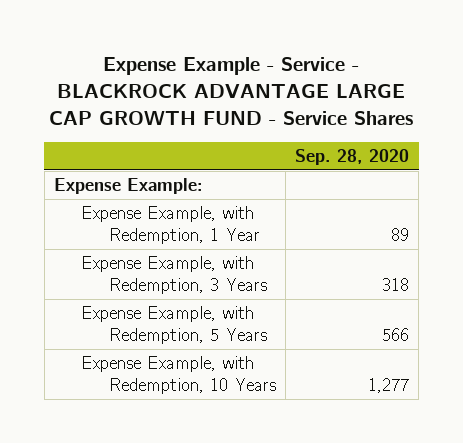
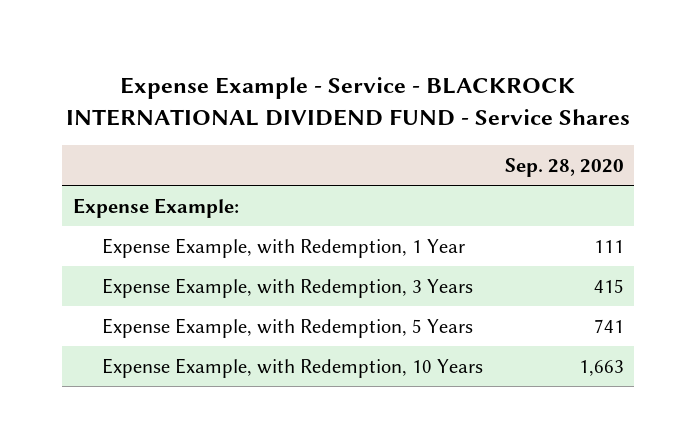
- Expense Example - Service - BLACKROCK ADVANTAGE LARGE CAP GROWTH FUND - Service Shares
+ Expense Example - Service - BLACKROCK INTERNATIONAL DIVIDEND FUND - Service Shares
- Expense Example, with Redemption, 1 Year | 89
- Expense Example, with Redemption, 3 Years | 318
- Expense Example, with Redemption, 5 Years | 566
- Expense Example, with Redemption, 10 Years | 1,277
+ Expense Example, with Redemption, 1 Year | 111
+ Expense Example, with Redemption, 3 Years | 415
+ Expense Example, with Redemption, 5 Years | 741
+ Expense Example, with Redemption, 10 Years | 1,663

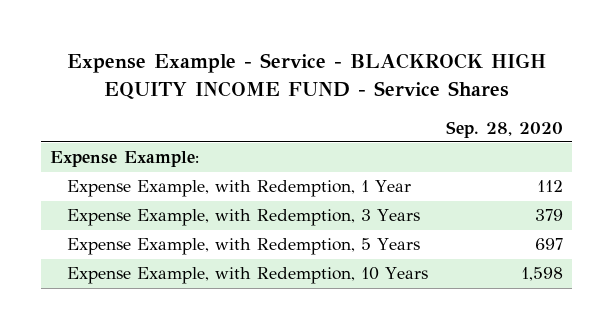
- Expense Example - Service - BLACKROCK INTERNATIONAL DIVIDEND FUND - Service Shares
+ Expense Example - Service - BLACKROCK HIGH EQUITY INCOME FUND - Service Shares
- Expense Example, with Redemption, 1 Year | 111
- Expense Example, with Redemption, 3 Years | 415
- Expense Example, with Redemption, 5 Years | 741
- Expense Example, with Redemption, 10 Years | 1,663
+ Expense Example, with Redemption, 1 Year | 112
+ Expense Example, with Redemption, 3 Years | 379
+ Expense Example, with Redemption, 5 Years | 697
+ Expense Example, with Redemption, 10 Years | 1,598

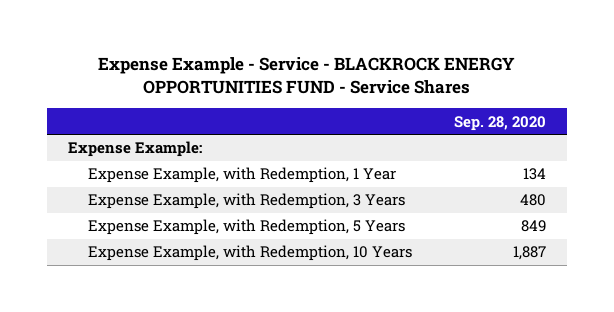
- Expense Example - Service - BLACKROCK HIGH EQUITY INCOME FUND - Service Shares
+ Expense Example - Service - BLACKROCK ENERGY OPPORTUNITIES FUND - Service Shares
- Expense Example, with Redemption, 1 Year | 112
- Expense Example, with Redemption, 3 Years | 379
- Expense Example, with Redemption, 5 Years | 697
- Expense Example, with Redemption, 10 Years | 1,598
+ Expense Example, with Redemption, 1 Year | 134
+ Expense Example, with Redemption, 3 Years | 480
+ Expense Example, with Redemption, 5 Years | 849
+ Expense Example, with Redemption, 10 Years | 1,887

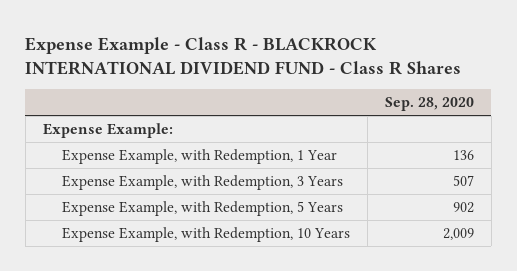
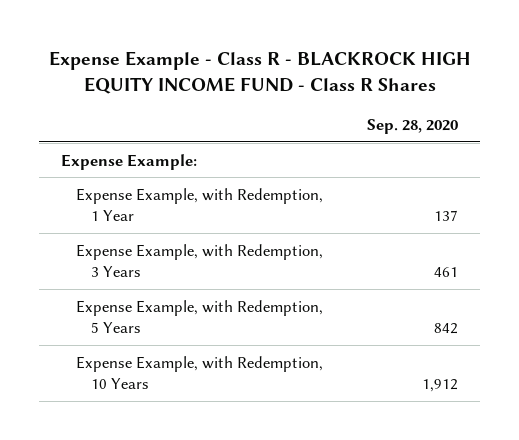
- Expense Example - Class R - BLACKROCK INTERNATIONAL DIVIDEND FUND - Class R Shares
+ Expense Example - Class R - BLACKROCK HIGH EQUITY INCOME FUND - Class R Shares
- Expense Example, with Redemption, 1 Year | 136
- Expense Example, with Redemption, 3 Years | 507
- Expense Example, with Redemption, 5 Years | 902
- Expense Example, with Redemption, 10 Years | 2,009
+ Expense Example, with Redemption, 1 Year | 137
+ Expense Example, with Redemption, 3 Years | 461
+ Expense Example, with Redemption, 5 Years | 842
+ Expense Example, with Redemption, 10 Years | 1,912

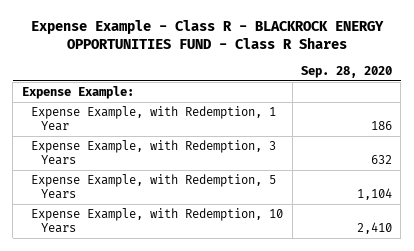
- Expense Example - Class R - BLACKROCK HIGH EQUITY INCOME FUND - Class R Shares
+ Expense Example - Class R - BLACKROCK ENERGY OPPORTUNITIES FUND - Class R Shares
- Expense Example, with Redemption, 1 Year | 137
- Expense Example, with Redemption, 3 Years | 461
- Expense Example, with Redemption, 5 Years | 842
- Expense Example, with Redemption, 10 Years | 1,912
+ Expense Example, with Redemption, 1 Year | 186
+ Expense Example, with Redemption, 3 Years | 632
+ Expense Example, with Redemption, 5 Years | 1,104
+ Expense Example, with Redemption, 10 Years | 2,410

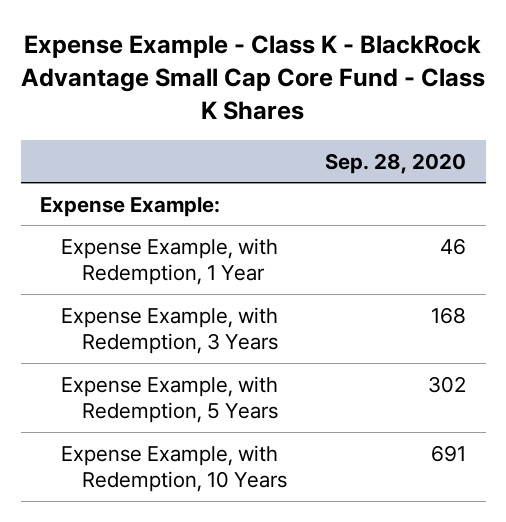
- Expense Example - Class R - BLACKROCK ENERGY OPPORTUNITIES FUND - Class R Shares
+ Expense Example - Class K - BlackRock Advantage Small Cap Core Fund - Class K Shares
- Expense Example, with Redemption, 1 Year | 186
- Expense Example, with Redemption, 3 Years | 632
- Expense Example, with Redemption, 5 Years | 1,104
- Expense Example, with Redemption, 10 Years | 2,410
+ Expense Example, with Redemption, 1 Year | 46
+ Expense Example, with Redemption, 3 Years | 168
+ Expense Example, with Redemption, 5 Years | 302
+ Expense Example, with Redemption, 10 Years | 691

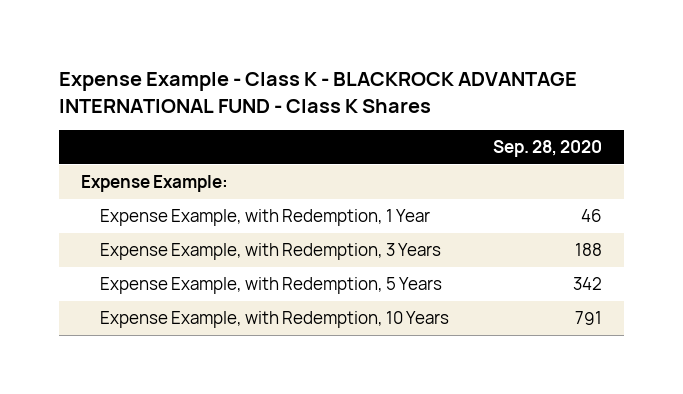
- Expense Example - Class K - BlackRock Advantage Small Cap Core Fund - Class K Shares
+ Expense Example - Class K - BLACKROCK ADVANTAGE INTERNATIONAL FUND - Class K Shares
- Expense Example, with Redemption, 3 Years | 168
- Expense Example, with Redemption, 5 Years | 302
- Expense Example, with Redemption, 10 Years | 691
+ Expense Example, with Redemption, 3 Years | 188
+ Expense Example, with Redemption, 5 Years | 342
+ Expense Example, with Redemption, 10 Years | 791

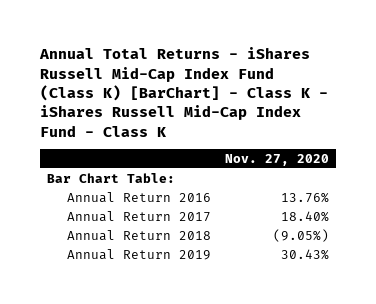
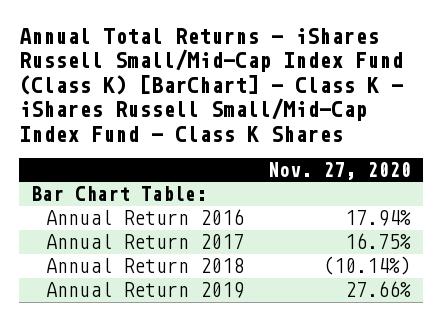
- Annual Total Returns - iShares Russell Mid-Cap Index Fund (Class K) [BarChart] - Class K - iShares Russell Mid-Cap Index Fund - Class K
+ Annual Total Returns - iShares Russell Small/Mid-Cap Index Fund (Class K) [BarChart] - Class K - iShares Russell Small/Mid-Cap Index Fund - Class K Shares
- Annual Return 2016 | 13.76%
- Annual Return 2017 | 18.40%
- Annual Return 2018 | (9.05%)
- Annual Return 2019 | 30.43%
+ Annual Return 2016 | 17.94%
+ Annual Return 2017 | 16.75%
+ Annual Return 2018 | (10.14%)
+ Annual Return 2019 | 27.66%

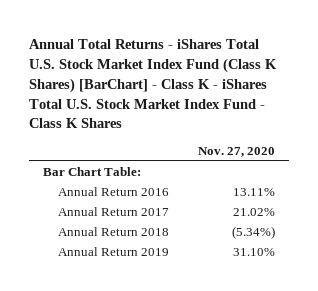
- Annual Total Returns - iShares Russell Small/Mid-Cap Index Fund (Class K) [BarChart] - Class K - iShares Russell Small/Mid-Cap Index Fund - Class K Shares
+ Annual Total Returns - iShares Total U.S. Stock Market Index Fund (Class K Shares) [BarChart] - Class K - iShares Total U.S. Stock Market Index Fund - Class K Shares
- Annual Return 2016 | 17.94%
- Annual Return 2017 | 16.75%
- Annual Return 2018 | (10.14%)
- Annual Return 2019 | 27.66%
+ Annual Return 2016 | 13.11%
+ Annual Return 2017 | 21.02%
+ Annual Return 2018 | (5.34%)
+ Annual Return 2019 | 31.10%

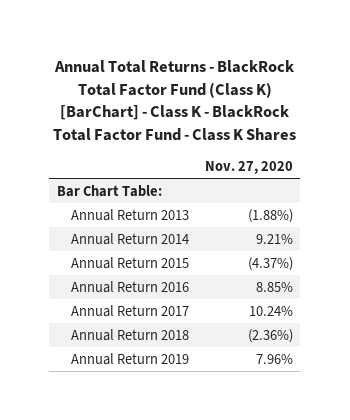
- Annual Total Returns - iShares Total U.S. Stock Market Index Fund (Class K Shares) [BarChart] - Class K - iShares Total U.S. Stock Market Index Fund - Class K Shares
+ Annual Total Returns - BlackRock Total Factor Fund (Class K) [BarChart] - Class K - BlackRock Total Factor Fund - Class K Shares
- Annual Return 2016 | 13.11%
- Annual Return 2017 | 21.02%
- Annual Return 2018 | (5.34%)
- Annual Return 2019 | 31.10%
+ Annual Return 2013 | (1.88%)
+ Annual Return 2014 | 9.21%
+ Annual Return 2015 | (4.37%)
+ Annual Return 2016 | 8.85%
+ Annual Return 2017 | 10.24%
+ Annual Return 2018 | (2.36%)
+ Annual Return 2019 | 7.96%

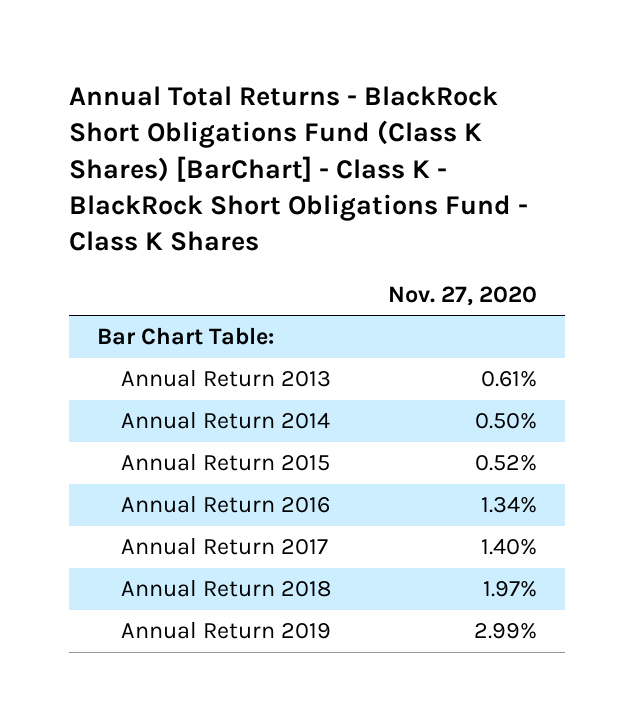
- Annual Total Returns - BlackRock Total Factor Fund (Class K) [BarChart] - Class K - BlackRock Total Factor Fund - Class K Shares
+ Annual Total Returns - BlackRock Short Obligations Fund (Class K Shares) [BarChart] - Class K - BlackRock Short Obligations Fund - Class K Shares
- Annual Return 2013 | (1.88%)
- Annual Return 2014 | 9.21%
- Annual Return 2015 | (4.37%)
- Annual Return 2016 | 8.85%
- Annual Return 2017 | 10.24%
- Annual Return 2018 | (2.36%)
- Annual Return 2019 | 7.96%
+ Annual Return 2013 | 0.61%
+ Annual Return 2014 | 0.50%
+ Annual Return 2015 | 0.52%
+ Annual Return 2016 | 1.34%
+ Annual Return 2017 | 1.40%
+ Annual Return 2018 | 1.97%
+ Annual Return 2019 | 2.99%

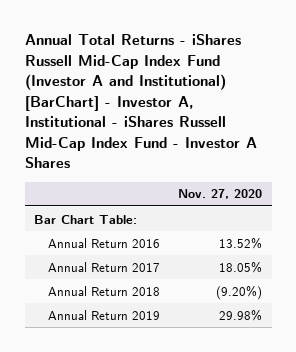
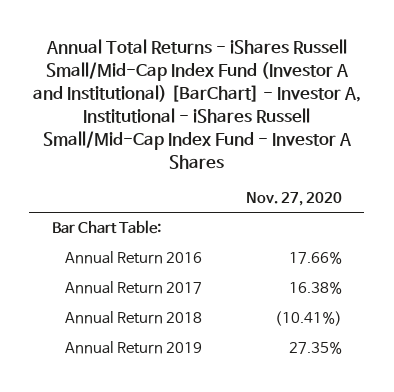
- Annual Total Returns - iShares Russell Mid-Cap Index Fund (Investor A and Institutional) [BarChart] - Investor A, Institutional - iShares Russell Mid-Cap Index Fund - Investor A Shares
+ Annual Total Returns - iShares Russell Small/Mid-Cap Index Fund (Investor A and Institutional) [BarChart] - Investor A, Institutional - iShares Russell Small/Mid-Cap Index Fund - Investor A Shares
- Annual Return 2016 | 13.52%
- Annual Return 2017 | 18.05%
- Annual Return 2018 | (9.20%)
- Annual Return 2019 | 29.98%
+ Annual Return 2016 | 17.66%
+ Annual Return 2017 | 16.38%
+ Annual Return 2018 | (10.41%)
+ Annual Return 2019 | 27.35%

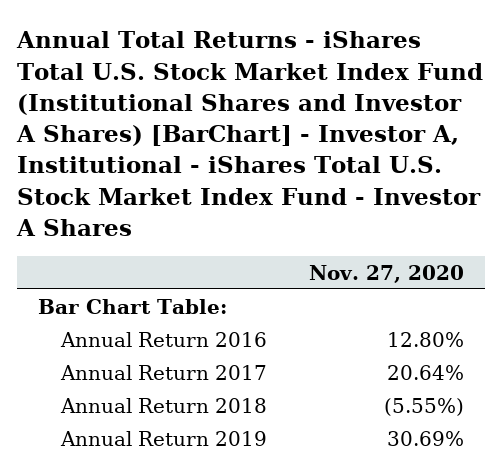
- Annual Total Returns - iShares Russell Small/Mid-Cap Index Fund (Investor A and Institutional) [BarChart] - Investor A, Institutional - iShares Russell Small/Mid-Cap Index Fund - Investor A Shares
+ Annual Total Returns - iShares Total U.S. Stock Market Index Fund (Institutional Shares and Investor A Shares) [BarChart] - Investor A, Institutional - iShares Total U.S. Stock Market Index Fund - Investor A Shares
- Annual Return 2016 | 17.66%
- Annual Return 2017 | 16.38%
- Annual Return 2018 | (10.41%)
- Annual Return 2019 | 27.35%
+ Annual Return 2016 | 12.80%
+ Annual Return 2017 | 20.64%
+ Annual Return 2018 | (5.55%)
+ Annual Return 2019 | 30.69%

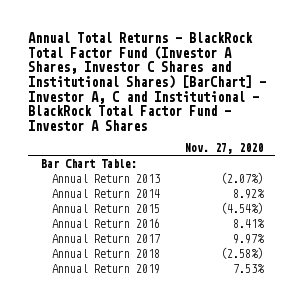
- Annual Total Returns - iShares Total U.S. Stock Market Index Fund (Institutional Shares and Investor A Shares) [BarChart] - Investor A, Institutional - iShares Total U.S. Stock Market Index Fund - Investor A Shares
+ Annual Total Returns - BlackRock Total Factor Fund (Investor A Shares, Investor C Shares and Institutional Shares) [BarChart] - Investor A, C and Institutional - BlackRock Total Factor Fund - Investor A Shares
- Annual Return 2016 | 12.80%
- Annual Return 2017 | 20.64%
- Annual Return 2018 | (5.55%)
- Annual Return 2019 | 30.69%
+ Annual Return 2013 | (2.07%)
+ Annual Return 2014 | 8.92%
+ Annual Return 2015 | (4.54%)
+ Annual Return 2016 | 8.41%
+ Annual Return 2017 | 9.97%
+ Annual Return 2018 | (2.58%)
+ Annual Return 2019 | 7.53%

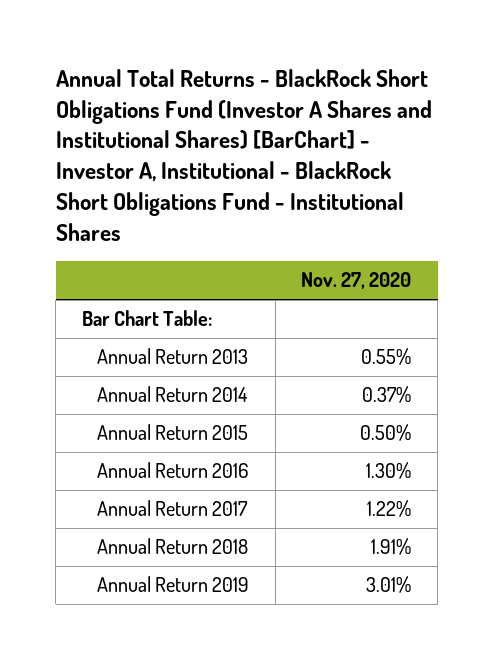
- Annual Total Returns - BlackRock Total Factor Fund (Investor A Shares, Investor C Shares and Institutional Shares) [BarChart] - Investor A, C and Institutional - BlackRock Total Factor Fund - Investor A Shares
+ Annual Total Returns - BlackRock Short Obligations Fund (Investor A Shares and Institutional Shares) [BarChart] - Investor A, Institutional - BlackRock Short Obligations Fund - Institutional Shares
- Annual Return 2013 | (2.07%)
- Annual Return 2014 | 8.92%
- Annual Return 2015 | (4.54%)
- Annual Return 2016 | 8.41%
- Annual Return 2017 | 9.97%
- Annual Return 2018 | (2.58%)
- Annual Return 2019 | 7.53%
+ Annual Return 2013 | 0.55%
+ Annual Return 2014 | 0.37%
+ Annual Return 2015 | 0.50%
+ Annual Return 2016 | 1.30%
+ Annual Return 2017 | 1.22%
+ Annual Return 2018 | 1.91%
+ Annual Return 2019 | 3.01%

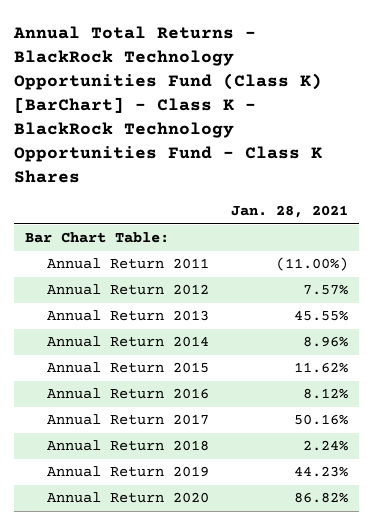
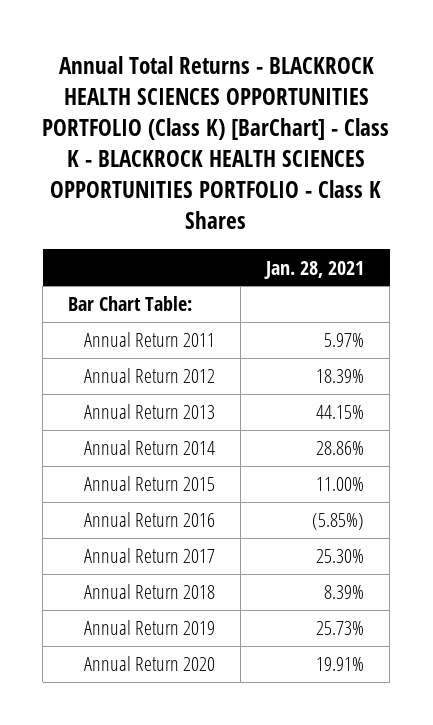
- Annual Total Returns - BlackRock Technology Opportunities Fund (Class K) [BarChart] - Class K - BlackRock Technology Opportunities Fund - Class K Shares
+ Annual Total Returns - BLACKROCK HEALTH SCIENCES OPPORTUNITIES PORTFOLIO (Class K) [BarChart] - Class K - BLACKROCK HEALTH SCIENCES OPPORTUNITIES PORTFOLIO - Class K Shares
- Annual Return 2011 | (11.00%)
- Annual Return 2012 | 7.57%
- Annual Return 2013 | 45.55%
- Annual Return 2014 | 8.96%
- Annual Return 2015 | 11.62%
- Annual Return 2016 | 8.12%
- Annual Return 2017 | 50.16%
- Annual Return 2018 | 2.24%
- Annual Return 2019 | 44.23%
- Annual Return 2020 | 86.82%
+ Annual Return 2011 | 5.97%
+ Annual Return 2012 | 18.39%
+ Annual Return 2013 | 44.15%
+ Annual Return 2014 | 28.86%
+ Annual Return 2015 | 11.00%
+ Annual Return 2016 | (5.85%)
+ Annual Return 2017 | 25.30%
+ Annual Return 2018 | 8.39%
+ Annual Return 2019 | 25.73%
+ Annual Return 2020 | 19.91%

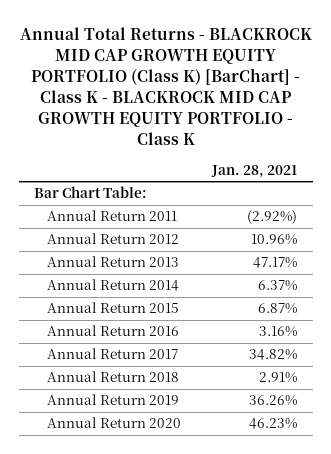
- Annual Total Returns - BLACKROCK HEALTH SCIENCES OPPORTUNITIES PORTFOLIO (Class K) [BarChart] - Class K - BLACKROCK HEALTH SCIENCES OPPORTUNITIES PORTFOLIO - Class K Shares
+ Annual Total Returns - BLACKROCK MID CAP GROWTH EQUITY PORTFOLIO (Class K) [BarChart] - Class K - BLACKROCK MID CAP GROWTH EQUITY PORTFOLIO - Class K
- Annual Return 2011 | 5.97%
- Annual Return 2012 | 18.39%
- Annual Return 2013 | 44.15%
- Annual Return 2014 | 28.86%
- Annual Return 2015 | 11.00%
- Annual Return 2016 | (5.85%)
- Annual Return 2017 | 25.30%
- Annual Return 2018 | 8.39%
- Annual Return 2019 | 25.73%
- Annual Return 2020 | 19.91%
+ Annual Return 2011 | (2.92%)
+ Annual Return 2012 | 10.96%
+ Annual Return 2013 | 47.17%
+ Annual Return 2014 | 6.37%
+ Annual Return 2015 | 6.87%
+ Annual Return 2016 | 3.16%
+ Annual Return 2017 | 34.82%
+ Annual Return 2018 | 2.91%
+ Annual Return 2019 | 36.26%
+ Annual Return 2020 | 46.23%

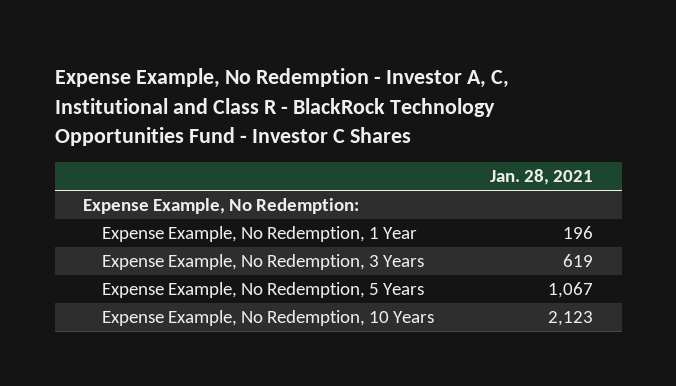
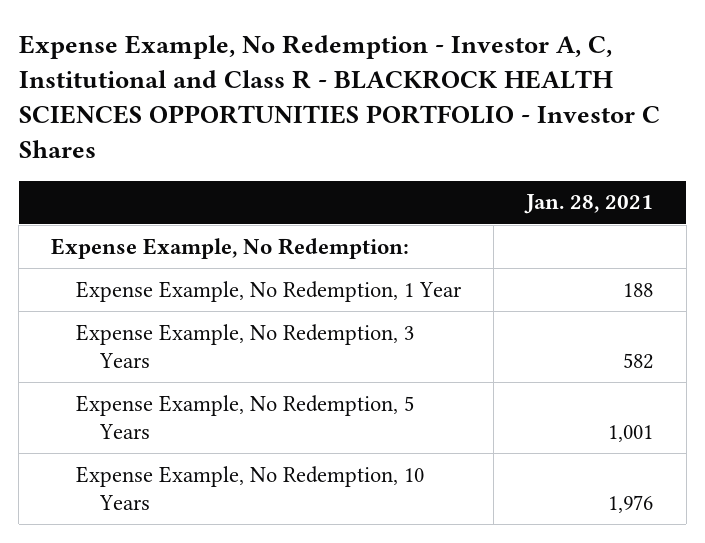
- Expense Example, No Redemption - Investor A, C, Institutional and Class R - BlackRock Technology Opportunities Fund - Investor C Shares
+ Expense Example, No Redemption - Investor A, C, Institutional and Class R - BLACKROCK HEALTH SCIENCES OPPORTUNITIES PORTFOLIO - Investor C Shares
- Expense Example, No Redemption, 1 Year | 196
- Expense Example, No Redemption, 3 Years | 619
- Expense Example, No Redemption, 5 Years | 1,067
- Expense Example, No Redemption, 10 Years | 2,123
+ Expense Example, No Redemption, 1 Year | 188
+ Expense Example, No Redemption, 3 Years | 582
+ Expense Example, No Redemption, 5 Years | 1,001
+ Expense Example, No Redemption, 10 Years | 1,976

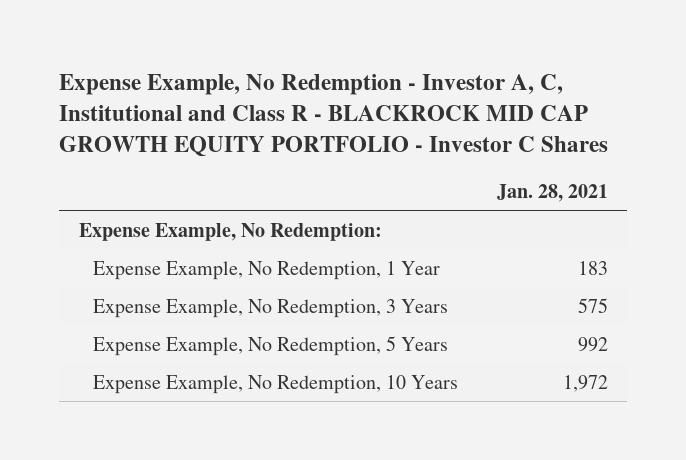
- Expense Example, No Redemption - Investor A, C, Institutional and Class R - BLACKROCK HEALTH SCIENCES OPPORTUNITIES PORTFOLIO - Investor C Shares
+ Expense Example, No Redemption - Investor A, C, Institutional and Class R - BLACKROCK MID CAP GROWTH EQUITY PORTFOLIO - Investor C Shares
- Expense Example, No Redemption, 1 Year | 188
- Expense Example, No Redemption, 3 Years | 582
- Expense Example, No Redemption, 5 Years | 1,001
- Expense Example, No Redemption, 10 Years | 1,976
+ Expense Example, No Redemption, 1 Year | 183
+ Expense Example, No Redemption, 3 Years | 575
+ Expense Example, No Redemption, 5 Years | 992
+ Expense Example, No Redemption, 10 Years | 1,972

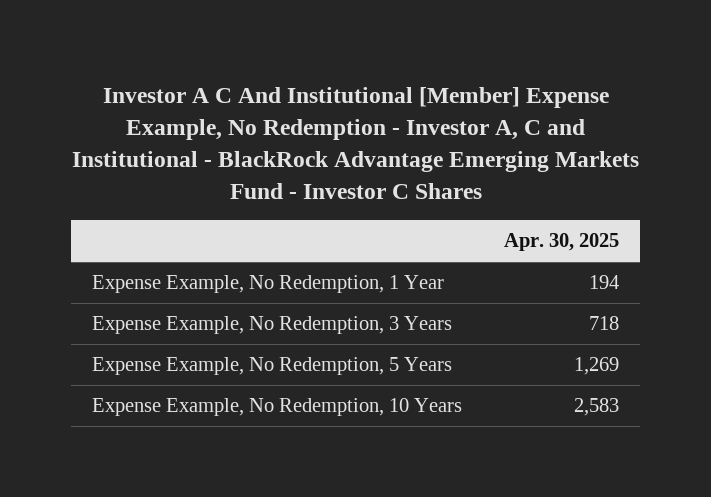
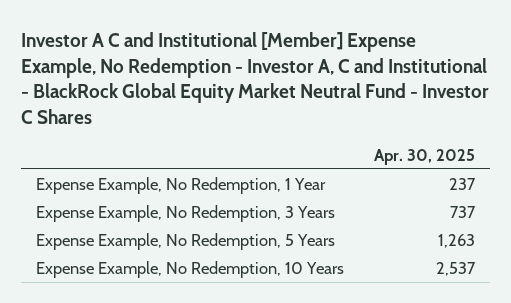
- Investor A C And Institutional [Member] Expense Example, No Redemption - Investor A, C and Institutional - BlackRock Advantage Emerging Markets Fund - Investor C Shares
+ Investor A C and Institutional [Member] Expense Example, No Redemption - Investor A, C and Institutional - BlackRock Global Equity Market Neutral Fund - Investor C Shares
- Expense Example, No Redemption, 1 Year | 194
- Expense Example, No Redemption, 3 Years | 718
- Expense Example, No Redemption, 5 Years | 1,269
- Expense Example, No Redemption, 10 Years | 2,583
+ Expense Example, No Redemption, 1 Year | 237
+ Expense Example, No Redemption, 3 Years | 737
+ Expense Example, No Redemption, 5 Years | 1,263
+ Expense Example, No Redemption, 10 Years | 2,537

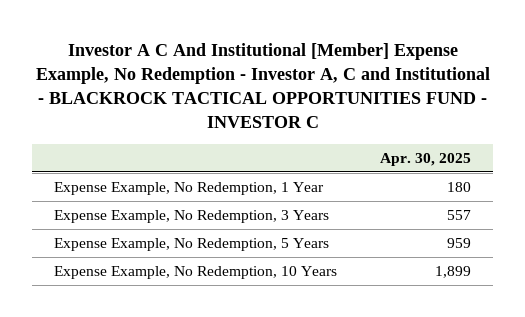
- Investor A C and Institutional [Member] Expense Example, No Redemption - Investor A, C and Institutional - BlackRock Global Equity Market Neutral Fund - Investor C Shares
+ Investor A C And Institutional [Member] Expense Example, No Redemption - Investor A, C and Institutional - BLACKROCK TACTICAL OPPORTUNITIES FUND - INVESTOR C
- Expense Example, No Redemption, 1 Year | 237
- Expense Example, No Redemption, 3 Years | 737
- Expense Example, No Redemption, 5 Years | 1,263
- Expense Example, No Redemption, 10 Years | 2,537
+ Expense Example, No Redemption, 1 Year | 180
+ Expense Example, No Redemption, 3 Years | 557
+ Expense Example, No Redemption, 5 Years | 959
+ Expense Example, No Redemption, 10 Years | 1,899

